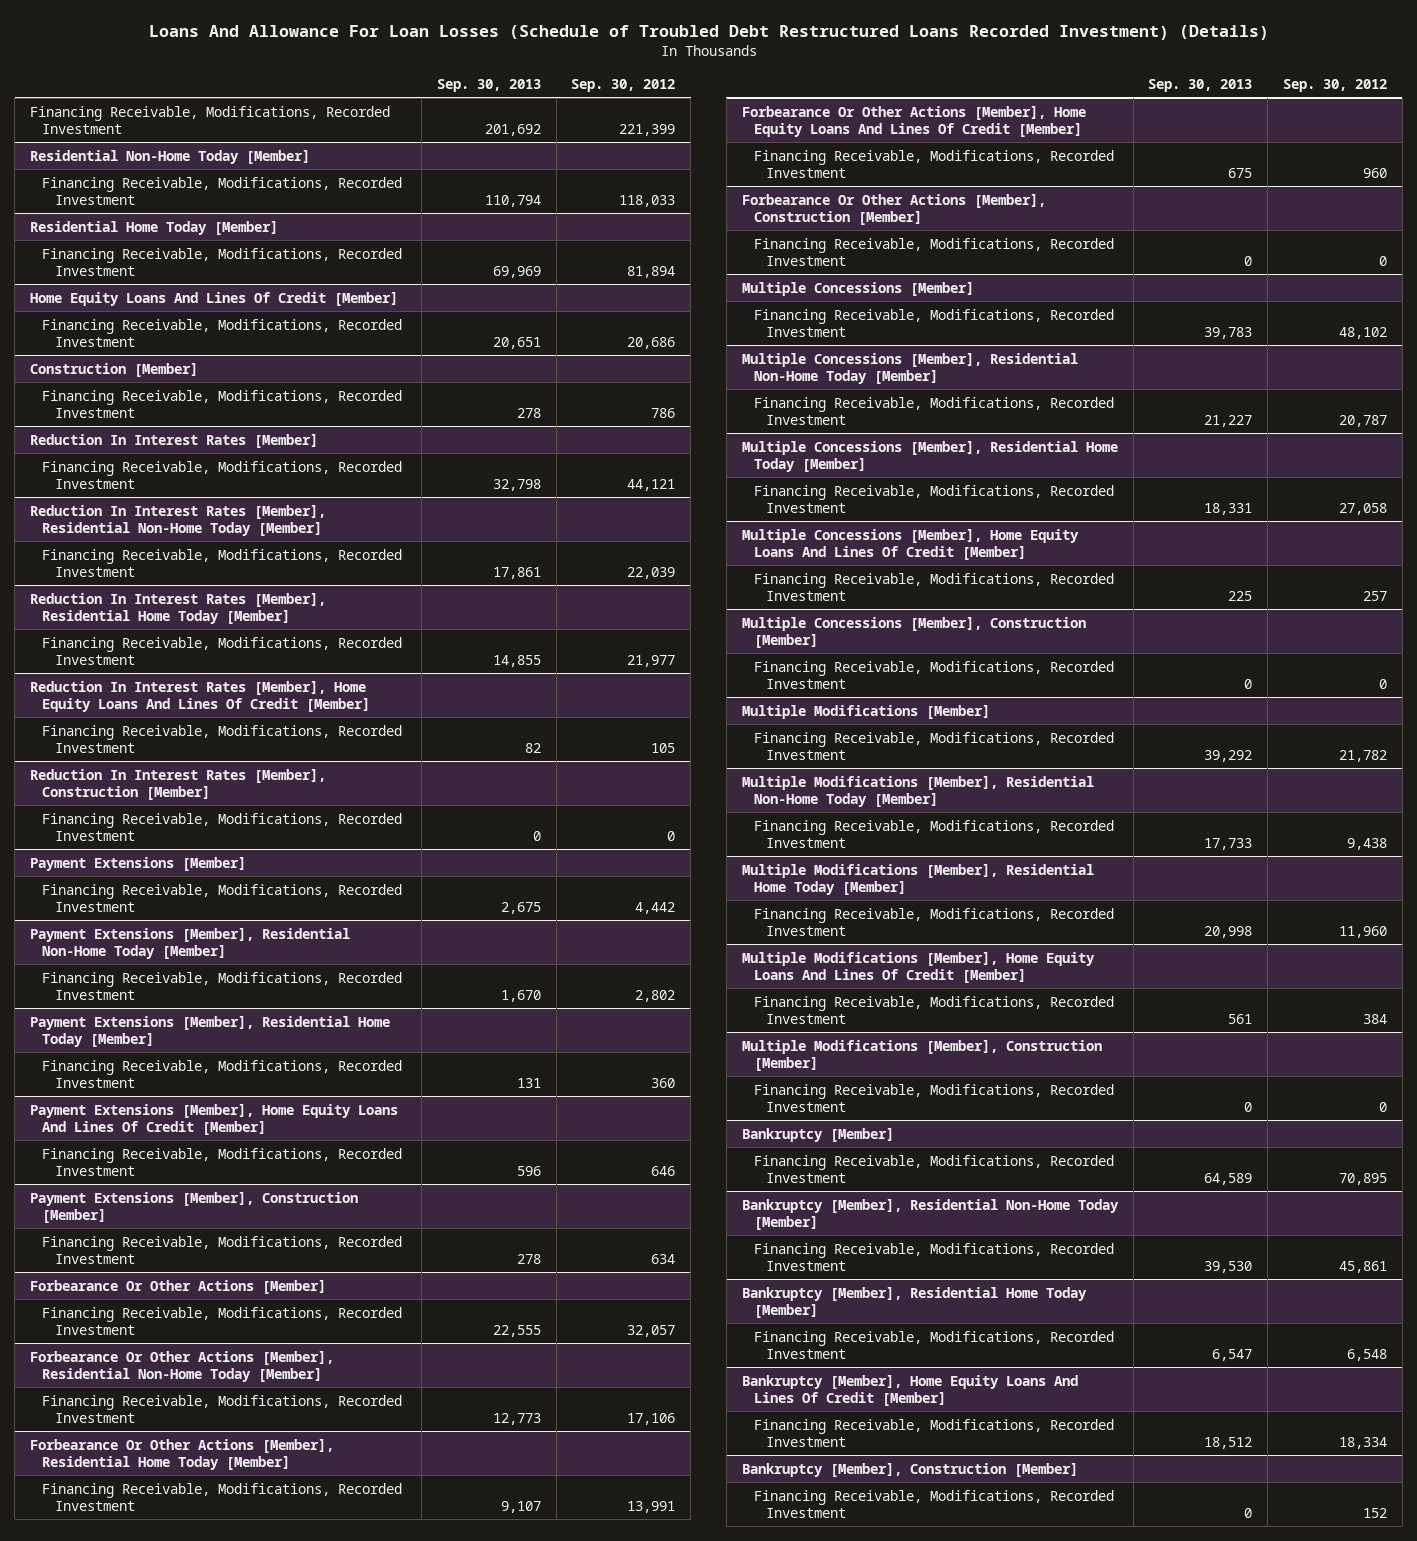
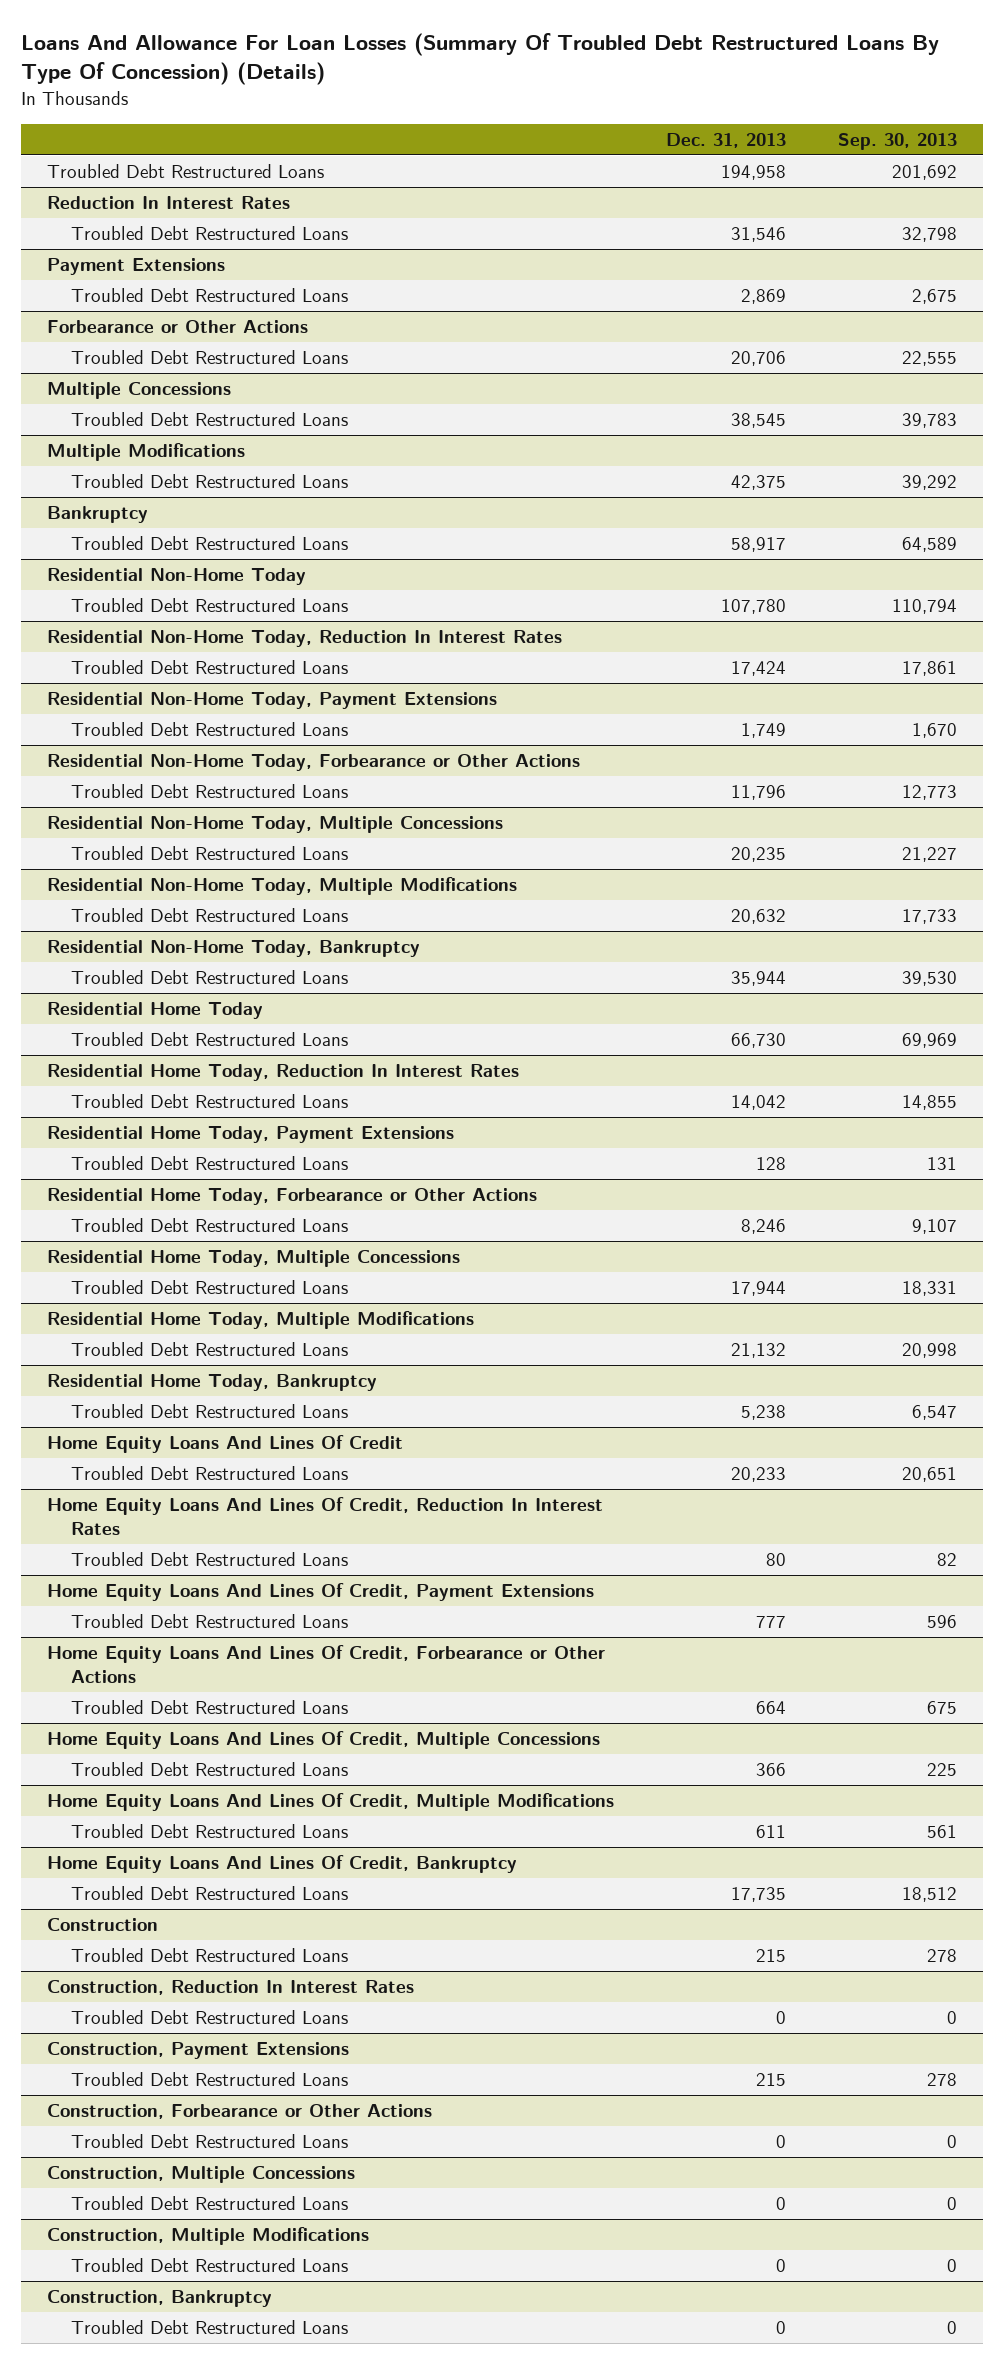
- Loans And Allowance For Loan Losses (Schedule of Troubled Debt Restructured Loans Recorded Investment) (Details)
+ Loans And Allowance For Loan Losses (Summary Of Troubled Debt Restructured Loans By Type Of Concession) (Details)
- | Sep. 30, 2013 | Sep. 30, 2012
+ | Dec. 31, 2013 | Sep. 30, 2013
- Financing Receivable, Modifications, Recorded Investment | 201,692 | 221,399
- Residential Non-Home Today [Member]
- Financing Receivable, Modifications, Recorded Investment | 110,794 | 118,033
- Residential Home Today [Member]
- Financing Receivable, Modifications, Recorded Investment | 69,969 | 81,894
- Home Equity Loans And Lines Of Credit [Member]
- Financing Receivable, Modifications, Recorded Investment | 20,651 | 20,686
- Construction [Member]
- Financing Receivable, Modifications, Recorded Investment | 278 | 786
- Reduction In Interest Rates [Member]
- Financing Receivable, Modifications, Recorded Investment | 32,798 | 44,121
- Reduction In Interest Rates [Member], Residential Non-Home Today [Member]
- Financing Receivable, Modifications, Recorded Investment | 17,861 | 22,039
- Reduction In Interest Rates [Member], Residential Home Today [Member]
- Financing Receivable, Modifications, Recorded Investment | 14,855 | 21,977
- Reduction In Interest Rates [Member], Home Equity Loans And Lines Of Credit [Member]
- Financing Receivable, Modifications, Recorded Investment | 82 | 105
- Reduction In Interest Rates [Member], Construction [Member]
- Financing Receivable, Modifications, Recorded Investment | 0 | 0
- Payment Extensions [Member]
- Financing Receivable, Modifications, Recorded Investment | 2,675 | 4,442
- Payment Extensions [Member], Residential Non-Home Today [Member]
- Financing Receivable, Modifications, Recorded Investment | 1,670 | 2,802
- Payment Extensions [Member], Residential Home Today [Member]
- Financing Receivable, Modifications, Recorded Investment | 131 | 360
- Payment Extensions [Member], Home Equity Loans And Lines Of Credit [Member]
- Financing Receivable, Modifications, Recorded Investment | 596 | 646
- Payment Extensions [Member], Construction [Member]
- Financing Receivable, Modifications, Recorded Investment | 278 | 634
- Forbearance Or Other Actions [Member]
- Financing Receivable, Modifications, Recorded Investment | 22,555 | 32,057
- Forbearance Or Other Actions [Member], Residential Non-Home Today [Member]
- Financing Receivable, Modifications, Recorded Investment | 12,773 | 17,106
- Forbearance Or Other Actions [Member], Residential Home Today [Member]
- Financing Receivable, Modifications, Recorded Investment | 9,107 | 13,991
- Forbearance Or Other Actions [Member], Home Equity Loans And Lines Of Credit [Member]
- Financing Receivable, Modifications, Recorded Investment | 675 | 960
- Forbearance Or Other Actions [Member], Construction [Member]
- Financing Receivable, Modifications, Recorded Investment | 0 | 0
- Multiple Concessions [Member]
- Financing Receivable, Modifications, Recorded Investment | 39,783 | 48,102
- Multiple Concessions [Member], Residential Non-Home Today [Member]
- Financing Receivable, Modifications, Recorded Investment | 21,227 | 20,787
- Multiple Concessions [Member], Residential Home Today [Member]
- Financing Receivable, Modifications, Recorded Investment | 18,331 | 27,058
- Multiple Concessions [Member], Home Equity Loans And Lines Of Credit [Member]
- Financing Receivable, Modifications, Recorded Investment | 225 | 257
- Multiple Concessions [Member], Construction [Member]
- Financing Receivable, Modifications, Recorded Investment | 0 | 0
- Multiple Modifications [Member]
- Financing Receivable, Modifications, Recorded Investment | 39,292 | 21,782
- Multiple Modifications [Member], Residential Non-Home Today [Member]
- Financing Receivable, Modifications, Recorded Investment | 17,733 | 9,438
- Multiple Modifications [Member], Residential Home Today [Member]
- Financing Receivable, Modifications, Recorded Investment | 20,998 | 11,960
- Multiple Modifications [Member], Home Equity Loans And Lines Of Credit [Member]
- Financing Receivable, Modifications, Recorded Investment | 561 | 384
- Multiple Modifications [Member], Construction [Member]
- Financing Receivable, Modifications, Recorded Investment | 0 | 0
- Bankruptcy [Member]
- Financing Receivable, Modifications, Recorded Investment | 64,589 | 70,895
- Bankruptcy [Member], Residential Non-Home Today [Member]
- Financing Receivable, Modifications, Recorded Investment | 39,530 | 45,861
- Bankruptcy [Member], Residential Home Today [Member]
- Financing Receivable, Modifications, Recorded Investment | 6,547 | 6,548
- Bankruptcy [Member], Home Equity Loans And Lines Of Credit [Member]
- Financing Receivable, Modifications, Recorded Investment | 18,512 | 18,334
- Bankruptcy [Member], Construction [Member]
- Financing Receivable, Modifications, Recorded Investment | 0 | 152
+ Troubled Debt Restructured Loans | 194,958 | 201,692
+ Reduction In Interest Rates
+ Troubled Debt Restructured Loans | 31,546 | 32,798
+ Payment Extensions
+ Troubled Debt Restructured Loans | 2,869 | 2,675
+ Forbearance or Other Actions
+ Troubled Debt Restructured Loans | 20,706 | 22,555
+ Multiple Concessions
+ Troubled Debt Restructured Loans | 38,545 | 39,783
+ Multiple Modifications
+ Troubled Debt Restructured Loans | 42,375 | 39,292
+ Bankruptcy
+ Troubled Debt Restructured Loans | 58,917 | 64,589
+ Residential Non-Home Today
+ Troubled Debt Restructured Loans | 107,780 | 110,794
+ Residential Non-Home Today, Reduction In Interest Rates
+ Troubled Debt Restructured Loans | 17,424 | 17,861
+ Residential Non-Home Today, Payment Extensions
+ Troubled Debt Restructured Loans | 1,749 | 1,670
+ Residential Non-Home Today, Forbearance or Other Actions
+ Troubled Debt Restructured Loans | 11,796 | 12,773
+ Residential Non-Home Today, Multiple Concessions
+ Troubled Debt Restructured Loans | 20,235 | 21,227
+ Residential Non-Home Today, Multiple Modifications
+ Troubled Debt Restructured Loans | 20,632 | 17,733
+ Residential Non-Home Today, Bankruptcy
+ Troubled Debt Restructured Loans | 35,944 | 39,530
+ Residential Home Today
+ Troubled Debt Restructured Loans | 66,730 | 69,969
+ Residential Home Today, Reduction In Interest Rates
+ Troubled Debt Restructured Loans | 14,042 | 14,855
+ Residential Home Today, Payment Extensions
+ Troubled Debt Restructured Loans | 128 | 131
+ Residential Home Today, Forbearance or Other Actions
+ Troubled Debt Restructured Loans | 8,246 | 9,107
+ Residential Home Today, Multiple Concessions
+ Troubled Debt Restructured Loans | 17,944 | 18,331
+ Residential Home Today, Multiple Modifications
+ Troubled Debt Restructured Loans | 21,132 | 20,998
+ Residential Home Today, Bankruptcy
+ Troubled Debt Restructured Loans | 5,238 | 6,547
+ Home Equity Loans And Lines Of Credit
+ Troubled Debt Restructured Loans | 20,233 | 20,651
+ Home Equity Loans And Lines Of Credit, Reduction In Interest Rates
+ Troubled Debt Restructured Loans | 80 | 82
+ Home Equity Loans And Lines Of Credit, Payment Extensions
+ Troubled Debt Restructured Loans | 777 | 596
+ Home Equity Loans And Lines Of Credit, Forbearance or Other Actions
+ Troubled Debt Restructured Loans | 664 | 675
+ Home Equity Loans And Lines Of Credit, Multiple Concessions
+ Troubled Debt Restructured Loans | 366 | 225
+ Home Equity Loans And Lines Of Credit, Multiple Modifications
+ Troubled Debt Restructured Loans | 611 | 561
+ Home Equity Loans And Lines Of Credit, Bankruptcy
+ Troubled Debt Restructured Loans | 17,735 | 18,512
+ Construction
+ Troubled Debt Restructured Loans | 215 | 278
+ Construction, Reduction In Interest Rates
+ Troubled Debt Restructured Loans | 0 | 0
+ Construction, Payment Extensions
+ Troubled Debt Restructured Loans | 215 | 278
+ Construction, Forbearance or Other Actions
+ Troubled Debt Restructured Loans | 0 | 0
+ Construction, Multiple Concessions
+ Troubled Debt Restructured Loans | 0 | 0
+ Construction, Multiple Modifications
+ Troubled Debt Restructured Loans | 0 | 0
+ Construction, Bankruptcy
+ Troubled Debt Restructured Loans | 0 | 0

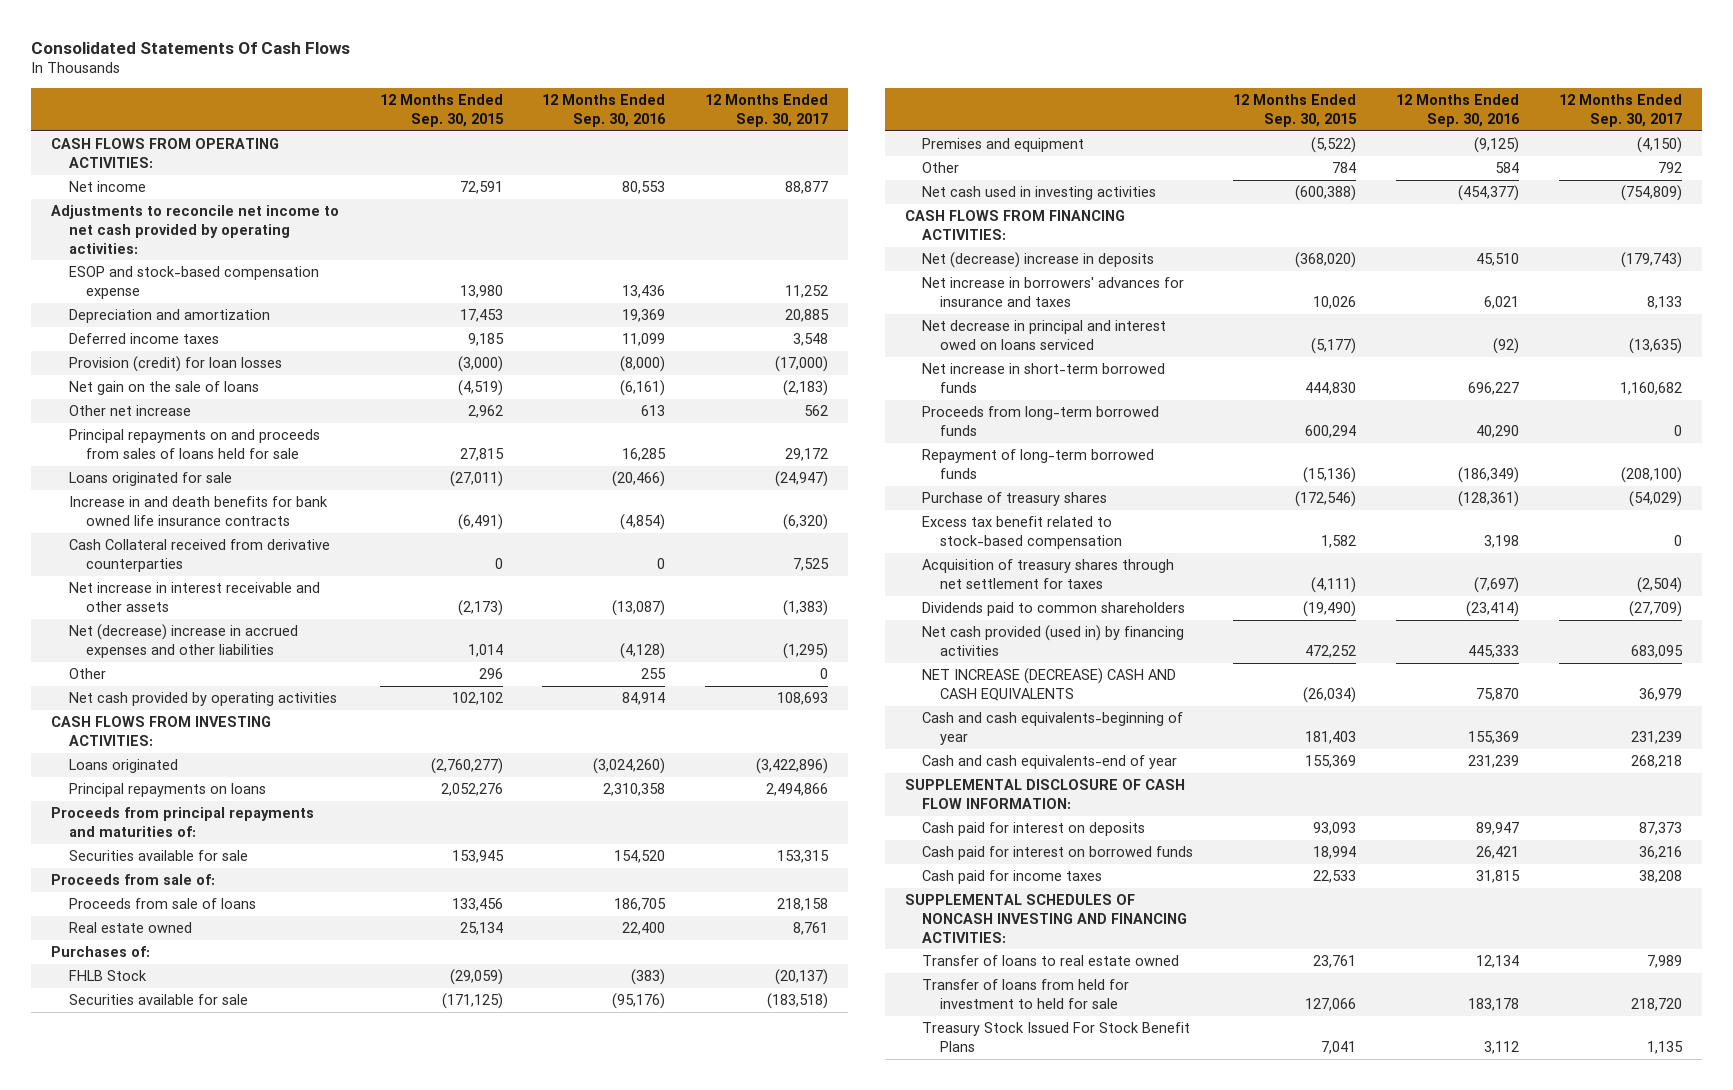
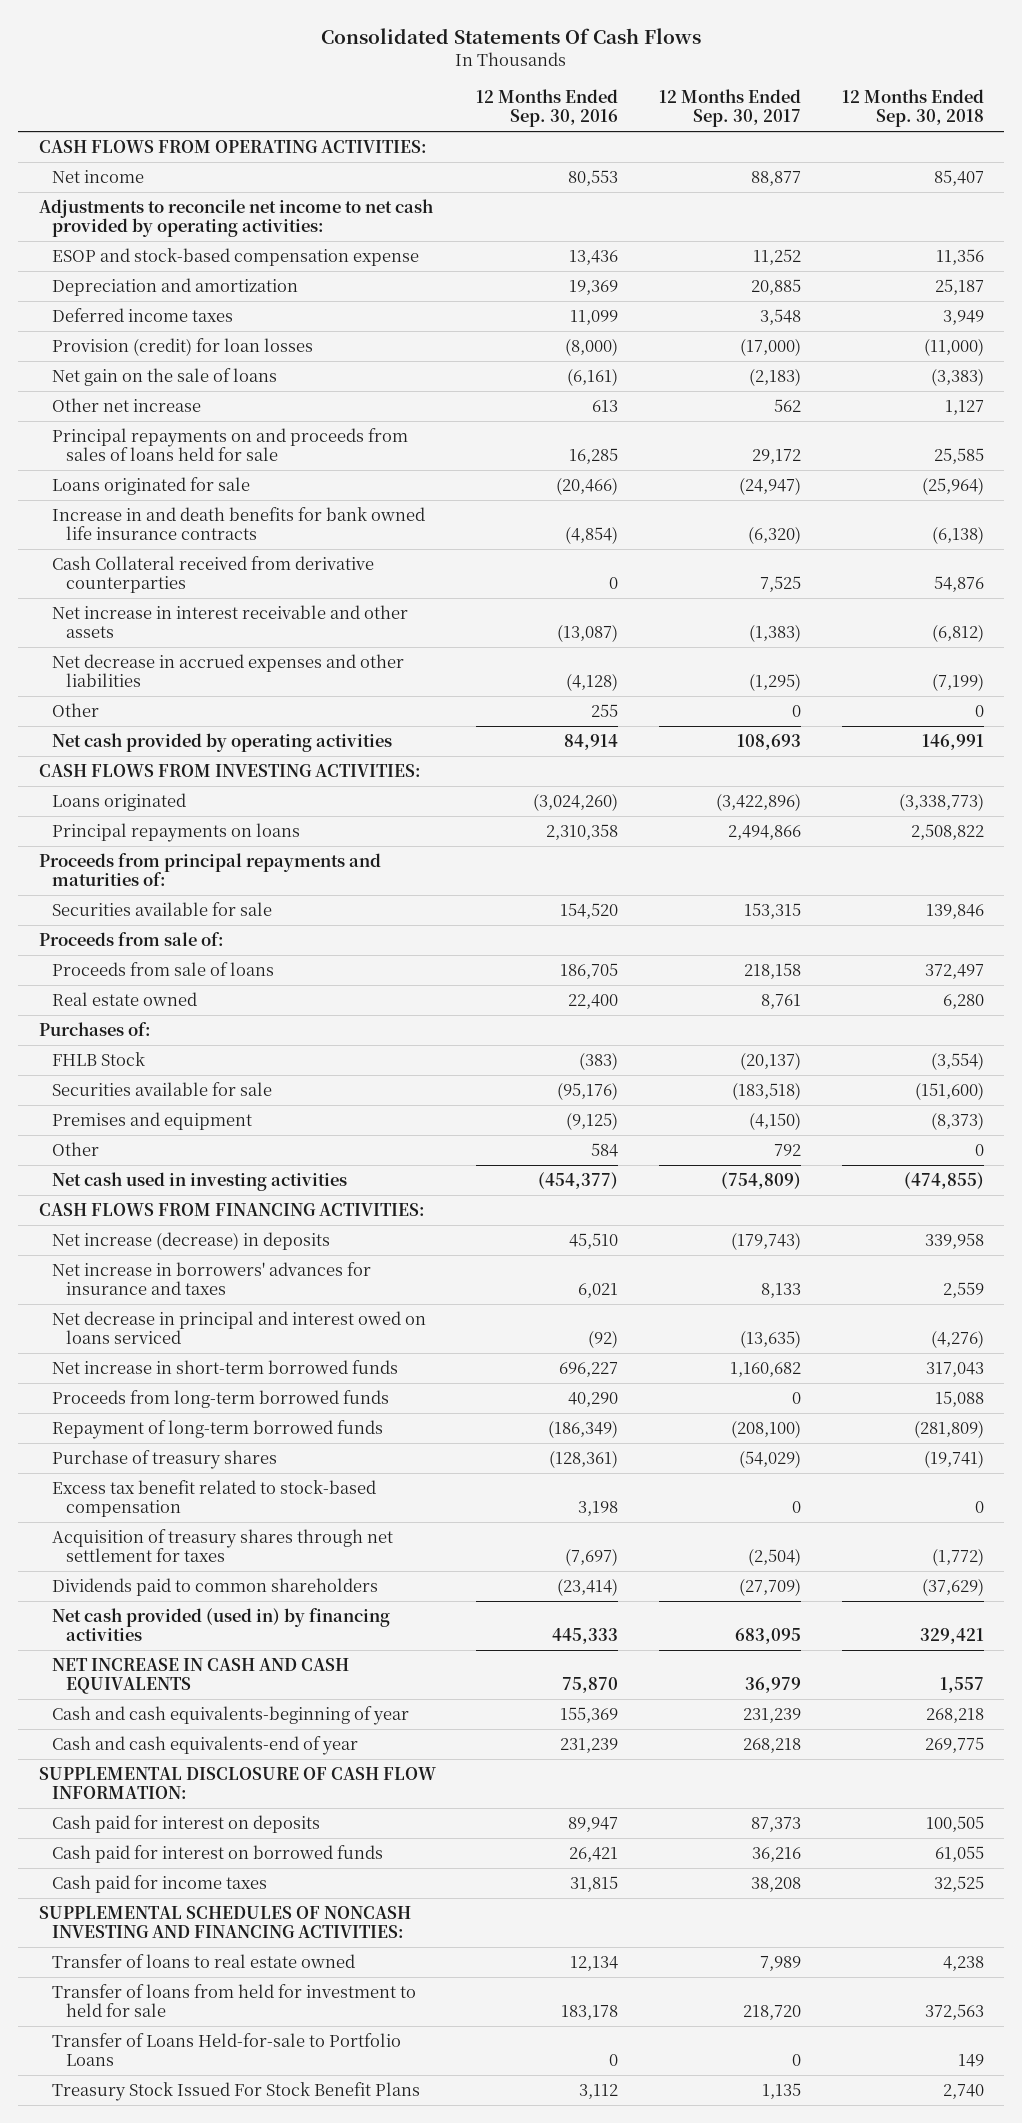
- | 12 Months Ended Sep. 30, 2015 | 12 Months Ended Sep. 30, 2016 | 12 Months Ended Sep. 30, 2017
+ | 12 Months Ended Sep. 30, 2016 | 12 Months Ended Sep. 30, 2017 | 12 Months Ended Sep. 30, 2018
- Net (decrease) increase in accrued expenses and other liabilities | 1,014 | (4,128) | (1,295)
+ Net decrease in accrued expenses and other liabilities | (4,128) | (1,295) | (7,199)
- Net (decrease) increase in deposits | (368,020) | 45,510 | (179,743)
+ Net increase (decrease) in deposits | 45,510 | (179,743) | 339,958
- NET INCREASE (DECREASE) CASH AND CASH EQUIVALENTS | (26,034) | 75,870 | 36,979
+ NET INCREASE IN CASH AND CASH EQUIVALENTS | 75,870 | 36,979 | 1,557
+ Transfer of Loans Held-for-sale to Portfolio Loans | 0 | 0 | 149

